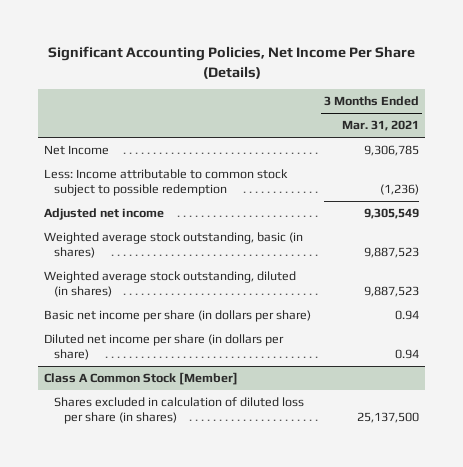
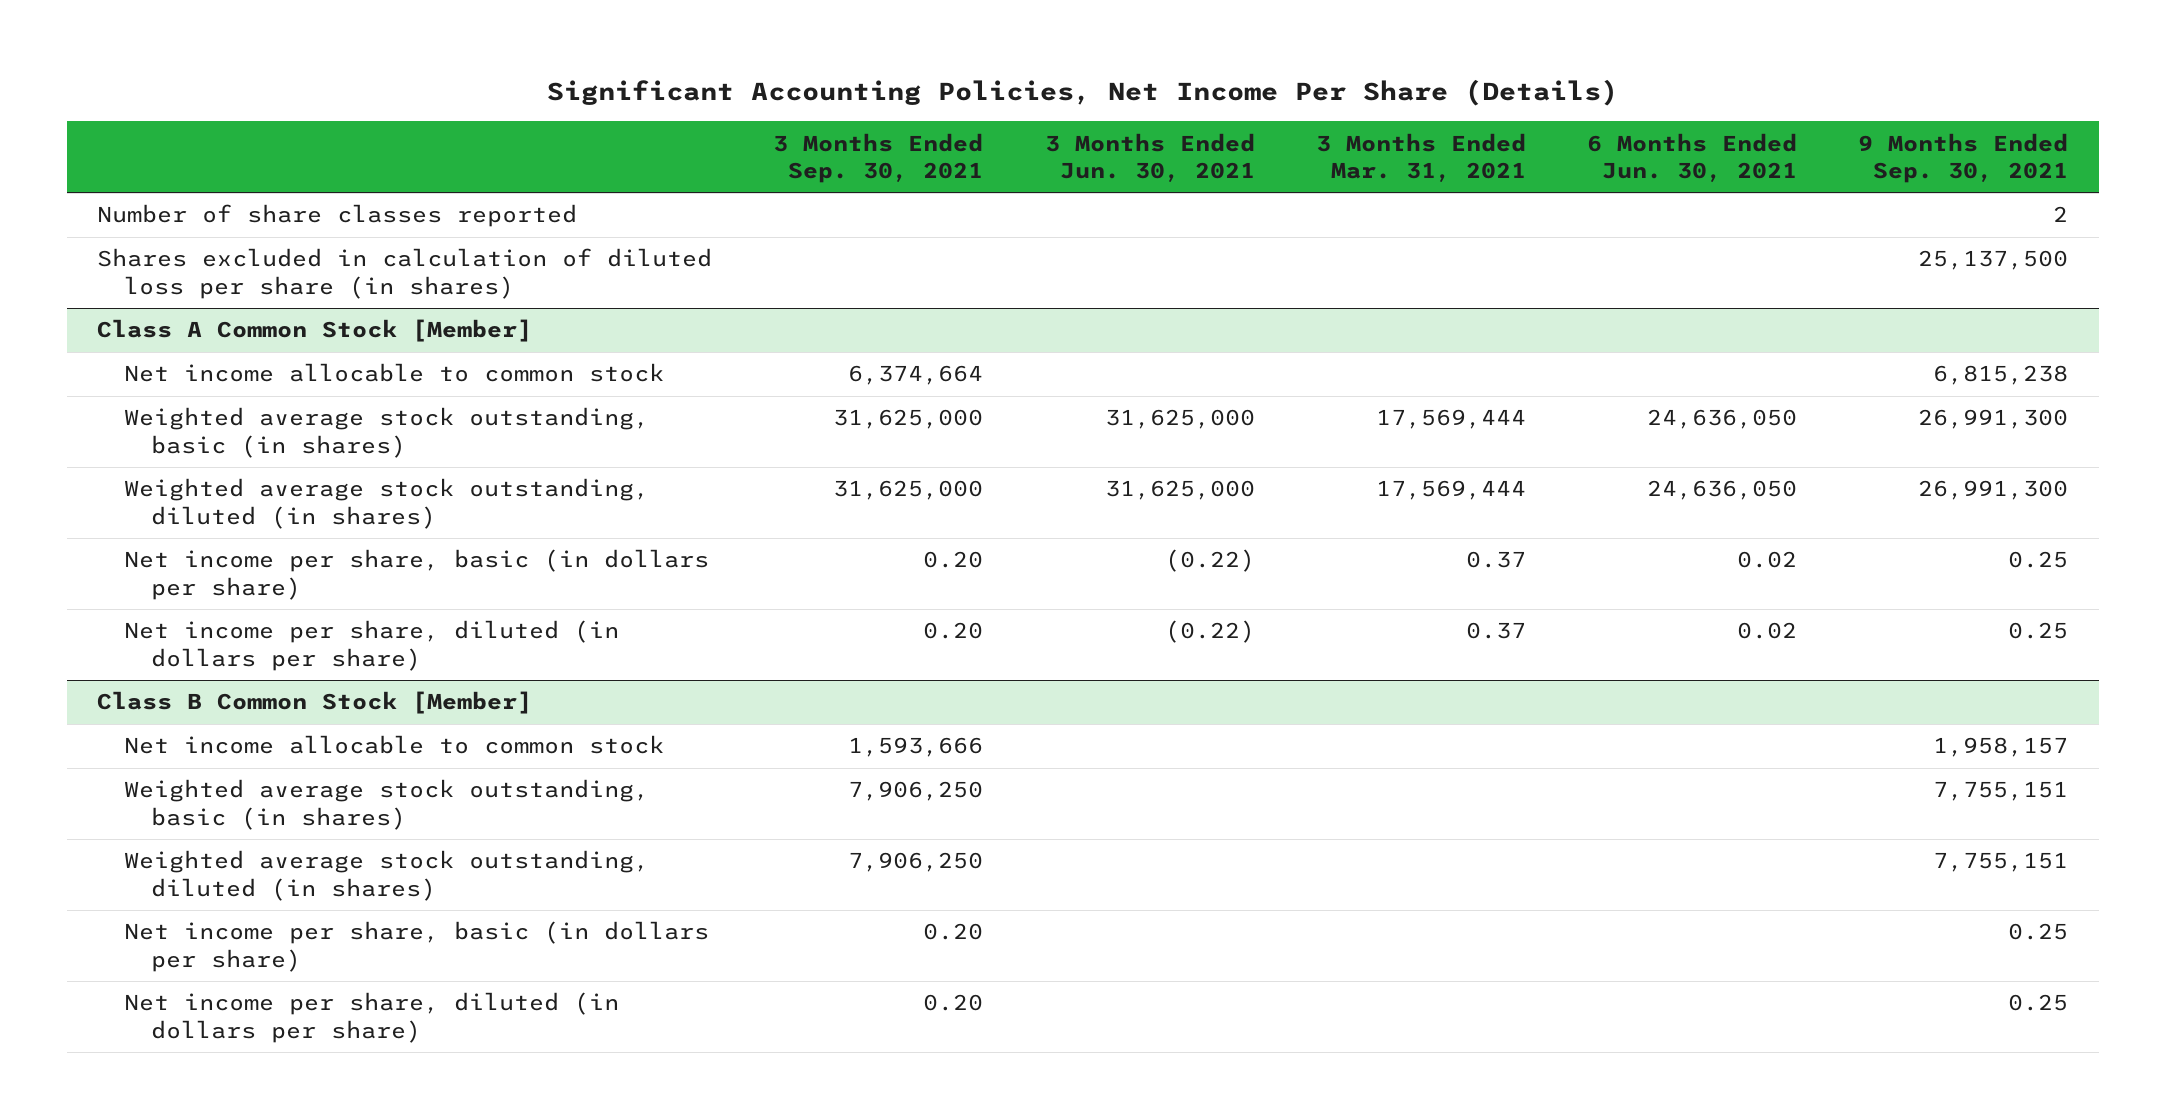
- | 3 Months Ended Mar. 31, 2021
+ | 3 Months Ended Sep. 30, 2021 | 3 Months Ended Jun. 30, 2021 | 3 Months Ended Mar. 31, 2021 | 6 Months Ended Jun. 30, 2021 | 9 Months Ended Sep. 30, 2021
- Net Income | 9,306,785
- Less: Income attributable to common stock subject to possible redemption | (1,236)
- Adjusted net income | 9,305,549
- Weighted average stock outstanding, basic (in shares) | 9,887,523
- Weighted average stock outstanding, diluted (in shares) | 9,887,523
- Basic net income per share (in dollars per share) | 0.94
- Diluted net income per share (in dollars per share) | 0.94
+ Number of share classes reported | | | | | 2
+ Shares excluded in calculation of diluted loss per share (in shares) | | | | | 25,137,500
@ Class A Common Stock [Member]
- Shares excluded in calculation of diluted loss per share (in shares) | 25,137,500
+ Net income allocable to common stock | 6,374,664 | | | | 6,815,238
+ Weighted average stock outstanding, basic (in shares) | 31,625,000 | 31,625,000 | 17,569,444 | 24,636,050 | 26,991,300
+ Weighted average stock outstanding, diluted (in shares) | 31,625,000 | 31,625,000 | 17,569,444 | 24,636,050 | 26,991,300
+ Net income per share, basic (in dollars per share) | 0.20 | (0.22) | 0.37 | 0.02 | 0.25
+ Net income per share, diluted (in dollars per share) | 0.20 | (0.22) | 0.37 | 0.02 | 0.25
+ Class B Common Stock [Member]
+ Net income allocable to common stock | 1,593,666 | | | | 1,958,157
+ Weighted average stock outstanding, basic (in shares) | 7,906,250 | | | | 7,755,151
+ Weighted average stock outstanding, diluted (in shares) | 7,906,250 | | | | 7,755,151
+ Net income per share, basic (in dollars per share) | 0.20 | | | | 0.25
+ Net income per share, diluted (in dollars per share) | 0.20 | | | | 0.25

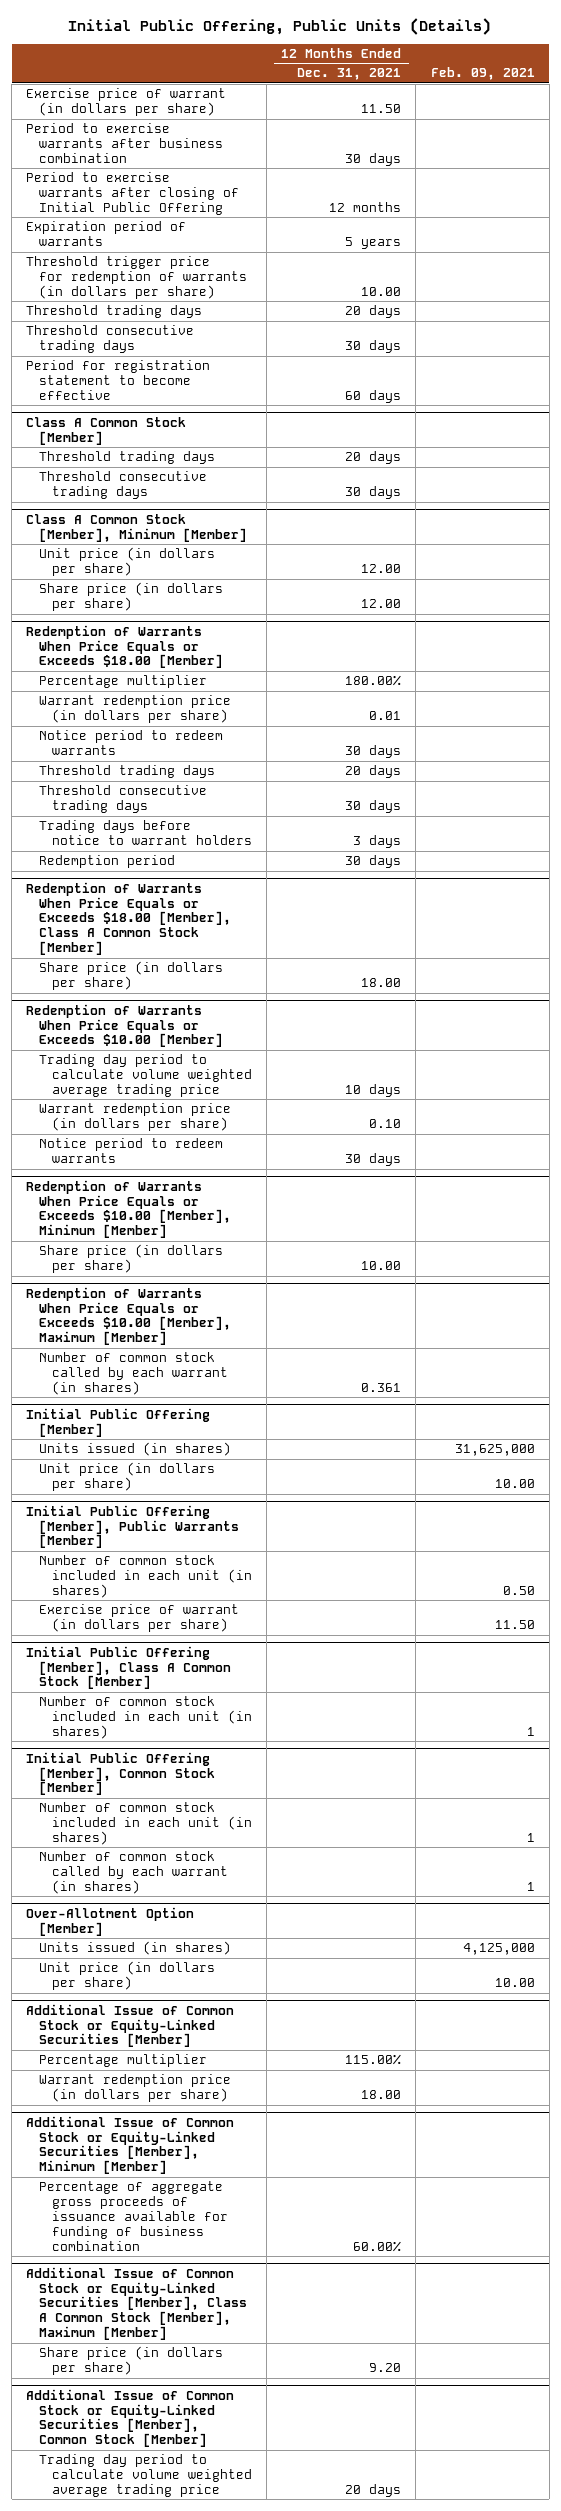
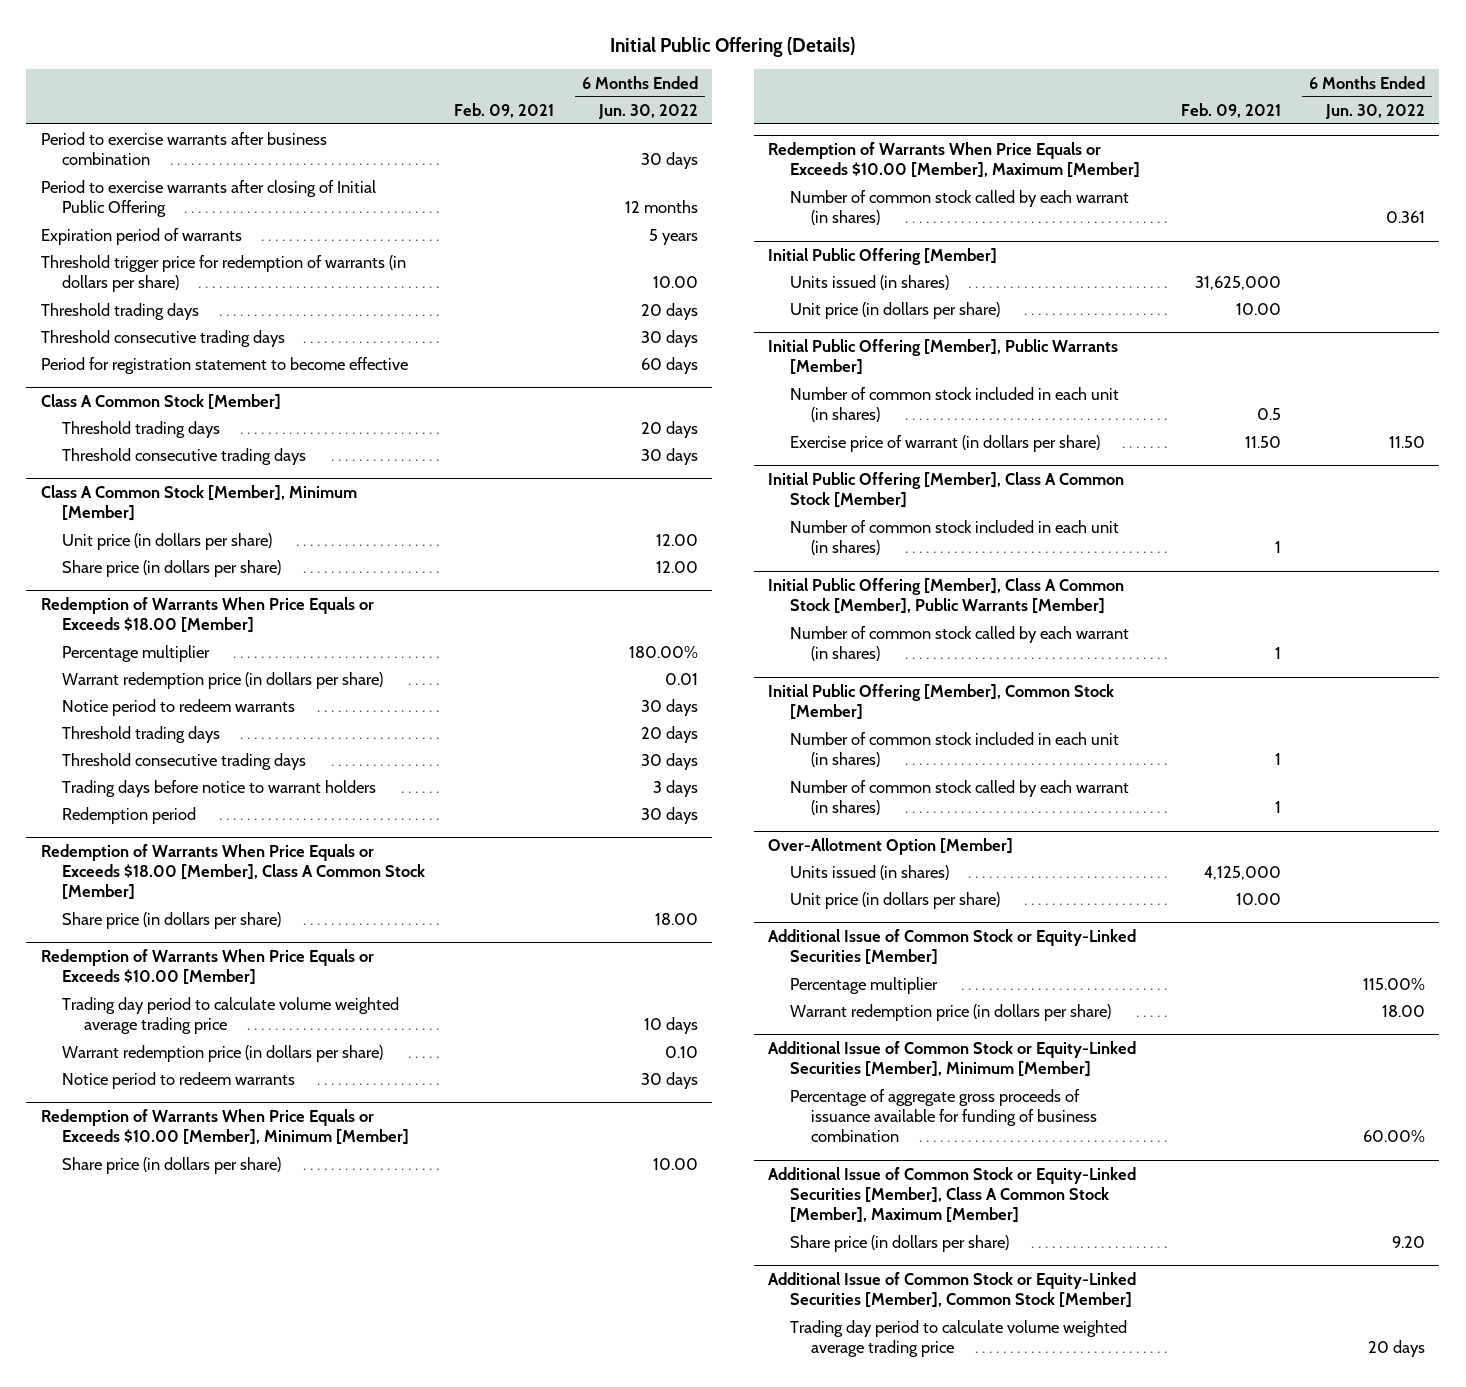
- Initial Public Offering, Public Units (Details)
+ Initial Public Offering (Details)
- | 12 Months Ended Dec. 31, 2021 | Feb. 09, 2021
+ | Feb. 09, 2021 | 6 Months Ended Jun. 30, 2022
- Exercise price of warrant (in dollars per share) | 11.50 |
@ Initial Public Offering [Member], Public Warrants [Member]
- Number of common stock included in each unit (in shares) | | 0.50
+ Number of common stock included in each unit (in shares) | 0.5 |
+ Initial Public Offering [Member], Class A Common Stock [Member], Public Warrants [Member]
+ Number of common stock called by each warrant (in shares) | 1 |

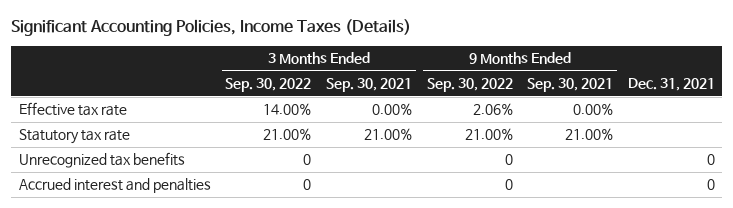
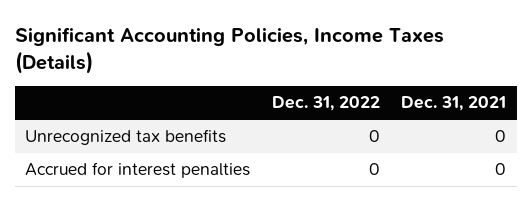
- | 3 Months Ended Sep. 30, 2022 | 3 Months Ended Sep. 30, 2021 | 9 Months Ended Sep. 30, 2022 | 9 Months Ended Sep. 30, 2021 | Dec. 31, 2021
+ | Dec. 31, 2022 | Dec. 31, 2021
- Effective tax rate | 14.00% | 0.00% | 2.06% | 0.00% |
- Statutory tax rate | 21.00% | 21.00% | 21.00% | 21.00% |
- Accrued interest and penalties | 0 | | 0 | | 0
+ Accrued for interest penalties | 0 | 0

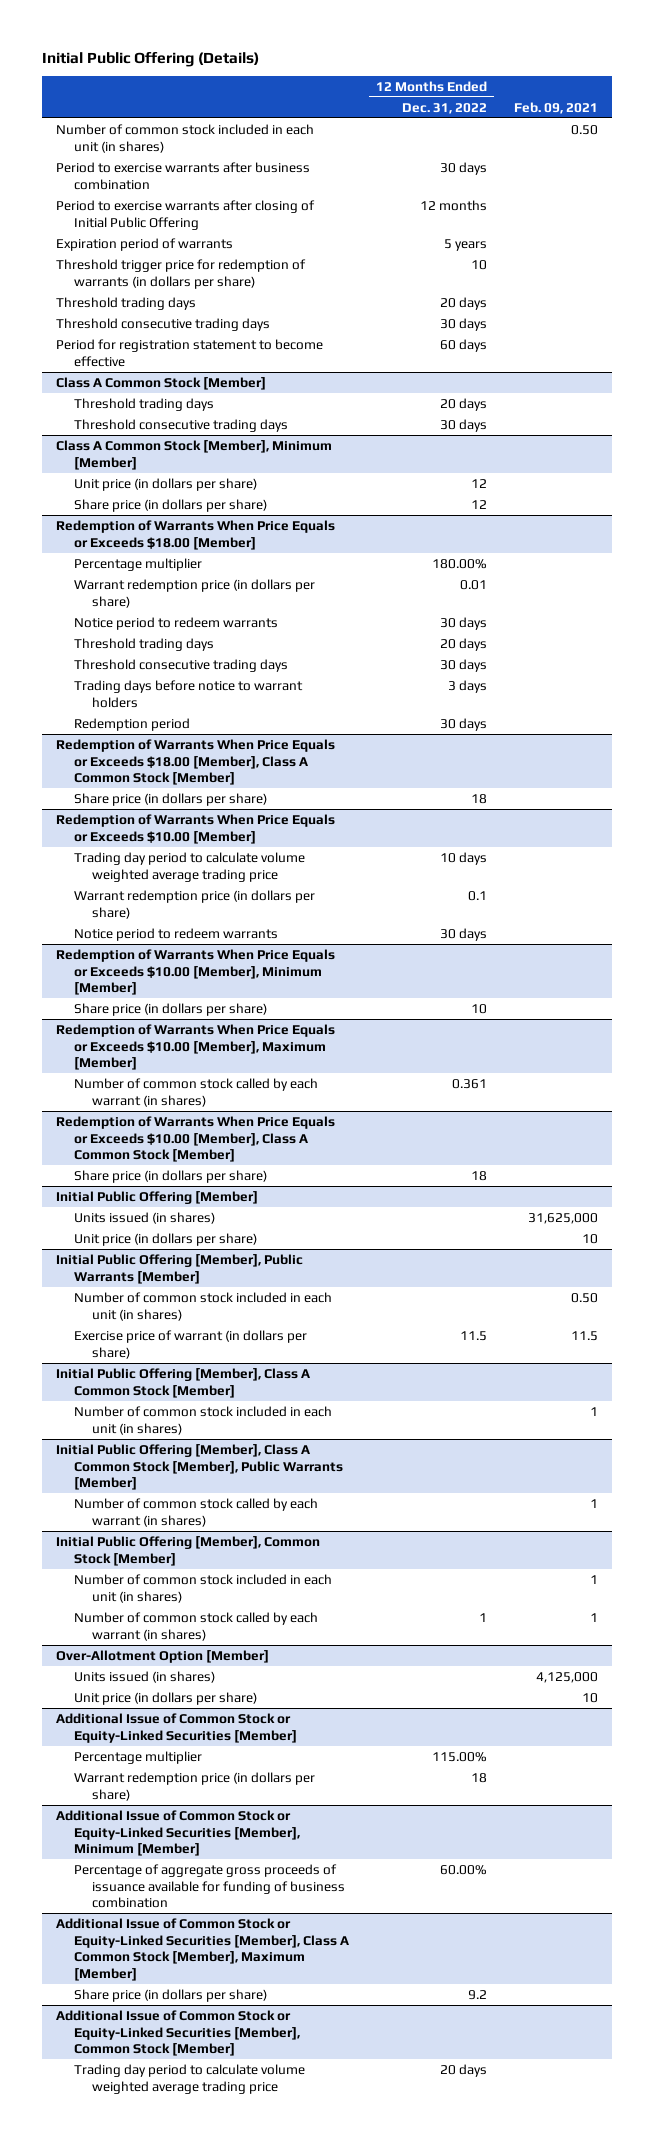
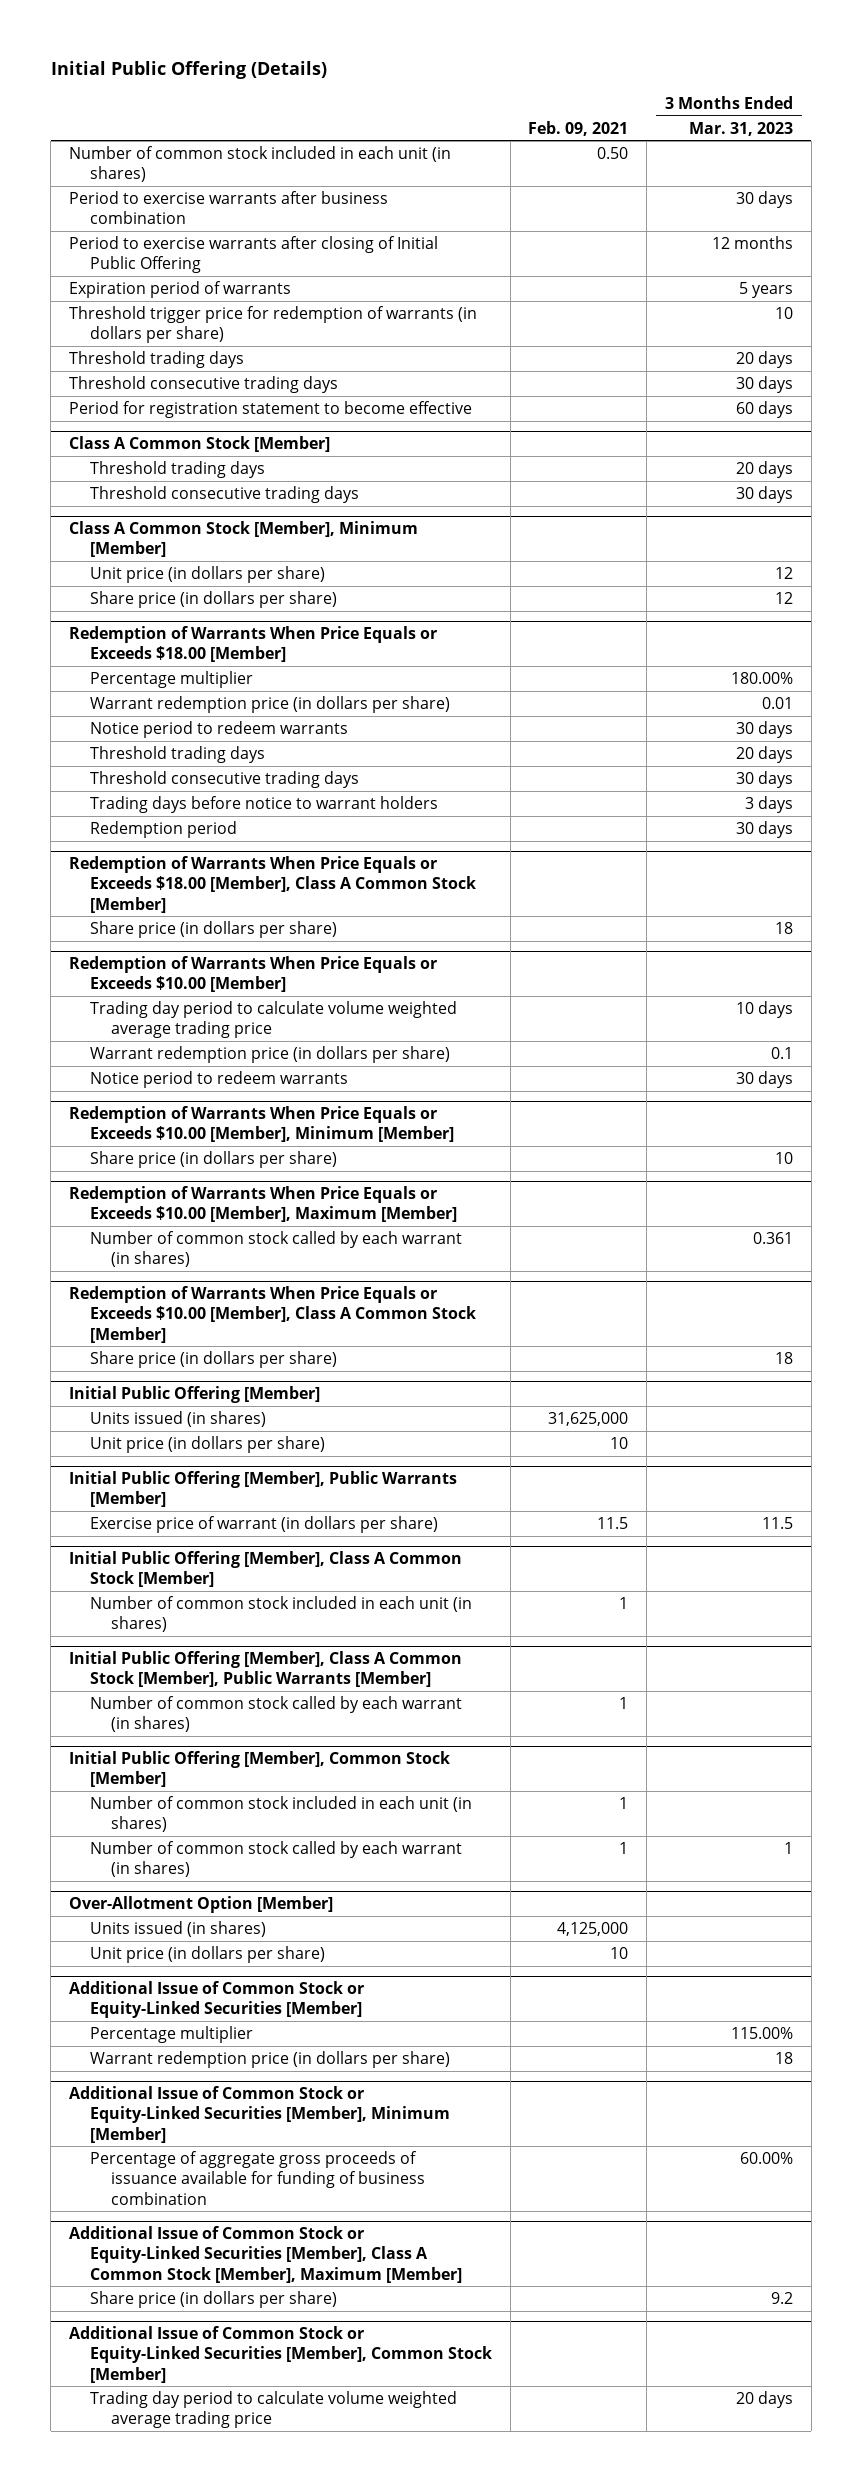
- | 12 Months Ended Dec. 31, 2022 | Feb. 09, 2021
+ | Feb. 09, 2021 | 3 Months Ended Mar. 31, 2023
@ Initial Public Offering [Member], Public Warrants [Member]
- Number of common stock included in each unit (in shares) | | 0.50

